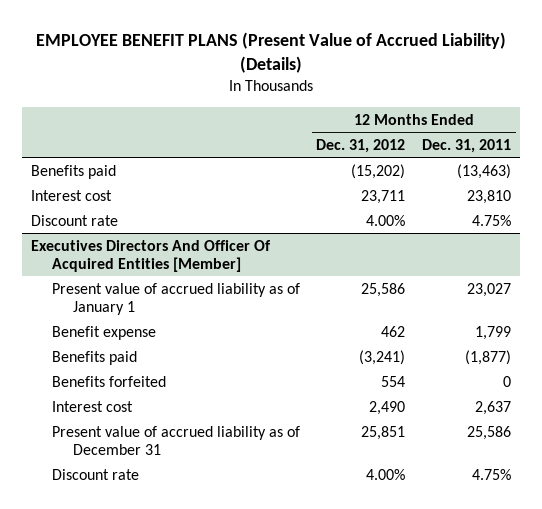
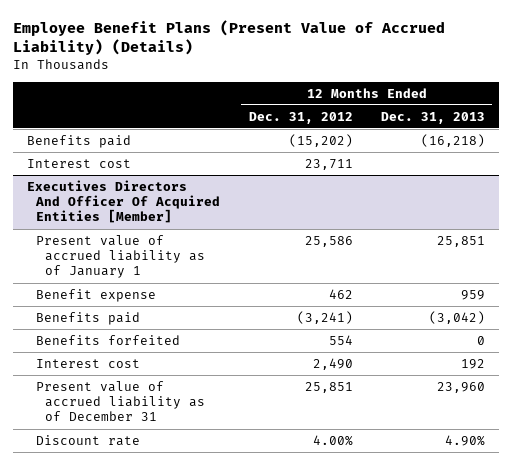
- EMPLOYEE BENEFIT PLANS (Present Value of Accrued Liability) (Details)
+ Employee Benefit Plans (Present Value of Accrued Liability) (Details)
- | 12 Months Ended Dec. 31, 2012 | 12 Months Ended Dec. 31, 2011
+ | 12 Months Ended Dec. 31, 2012 | 12 Months Ended Dec. 31, 2013
- Discount rate | 4.00% | 4.75%

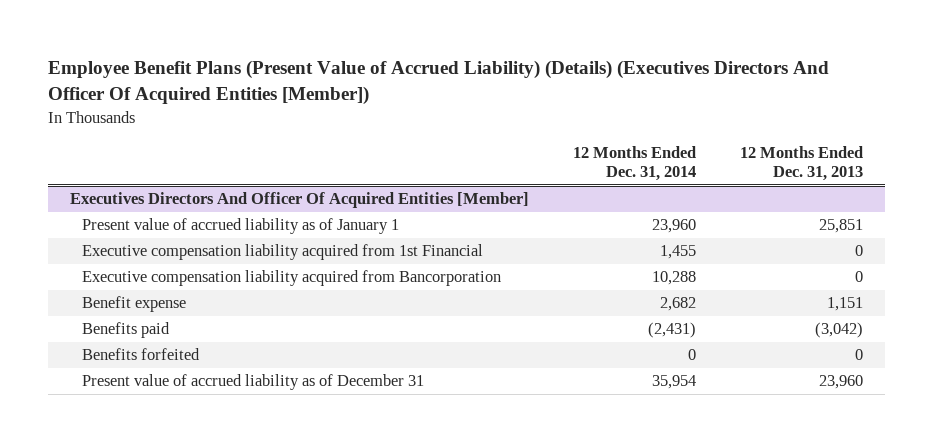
- Employee Benefit Plans (Present Value of Accrued Liability) (Details)
+ Employee Benefit Plans (Present Value of Accrued Liability) (Details) (Executives Directors And Officer Of Acquired Entities [Member])
- | 12 Months Ended Dec. 31, 2012 | 12 Months Ended Dec. 31, 2013
+ | 12 Months Ended Dec. 31, 2014 | 12 Months Ended Dec. 31, 2013
- Benefits paid | (15,202) | (16,218)
- Interest cost | 23,711 |
@ Executives Directors And Officer Of Acquired Entities [Member]
- Benefit expense | 462 | 959
+ Executive compensation liability acquired from 1st Financial | 1,455 | 0
+ Executive compensation liability acquired from Bancorporation | 10,288 | 0
+ Benefit expense | 2,682 | 1,151
- Interest cost | 2,490 | 192
- Discount rate | 4.00% | 4.90%

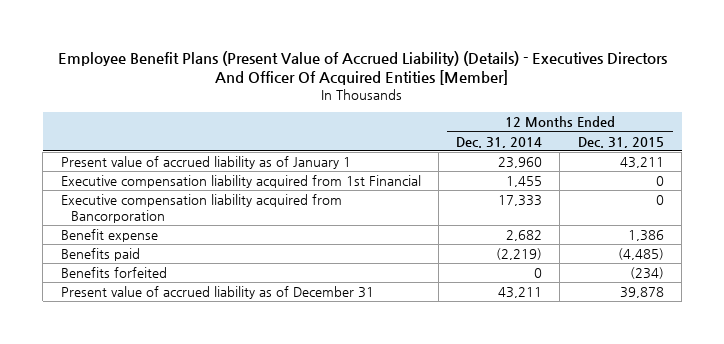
- Employee Benefit Plans (Present Value of Accrued Liability) (Details) (Executives Directors And Officer Of Acquired Entities [Member])
+ Employee Benefit Plans (Present Value of Accrued Liability) (Details) - Executives Directors And Officer Of Acquired Entities [Member]
- | 12 Months Ended Dec. 31, 2014 | 12 Months Ended Dec. 31, 2013
+ | 12 Months Ended Dec. 31, 2014 | 12 Months Ended Dec. 31, 2015
- Executives Directors And Officer Of Acquired Entities [Member]
- Executive compensation liability acquired from Bancorporation | 10,288 | 0
+ Executive compensation liability acquired from Bancorporation | 17,333 | 0
- Benefits paid | (2,431) | (3,042)
+ Benefits paid | (2,219) | (4,485)
- Present value of accrued liability as of December 31 | 35,954 | 23,960
+ Present value of accrued liability as of December 31 | 43,211 | 39,878

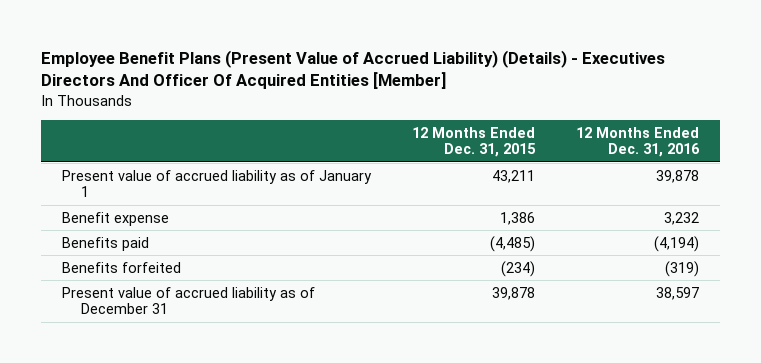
- | 12 Months Ended Dec. 31, 2014 | 12 Months Ended Dec. 31, 2015
+ | 12 Months Ended Dec. 31, 2015 | 12 Months Ended Dec. 31, 2016
- Executive compensation liability acquired from 1st Financial | 1,455 | 0
- Executive compensation liability acquired from Bancorporation | 17,333 | 0

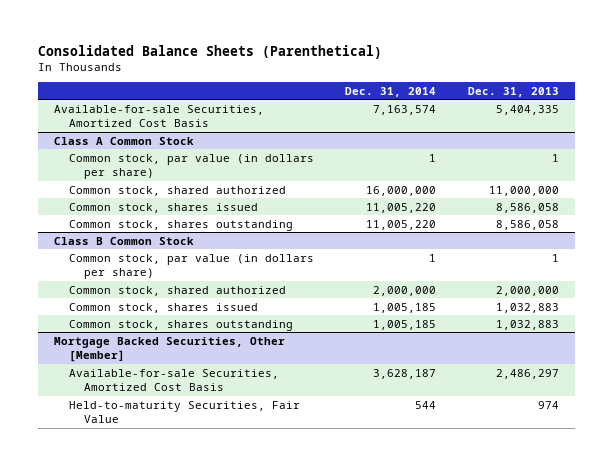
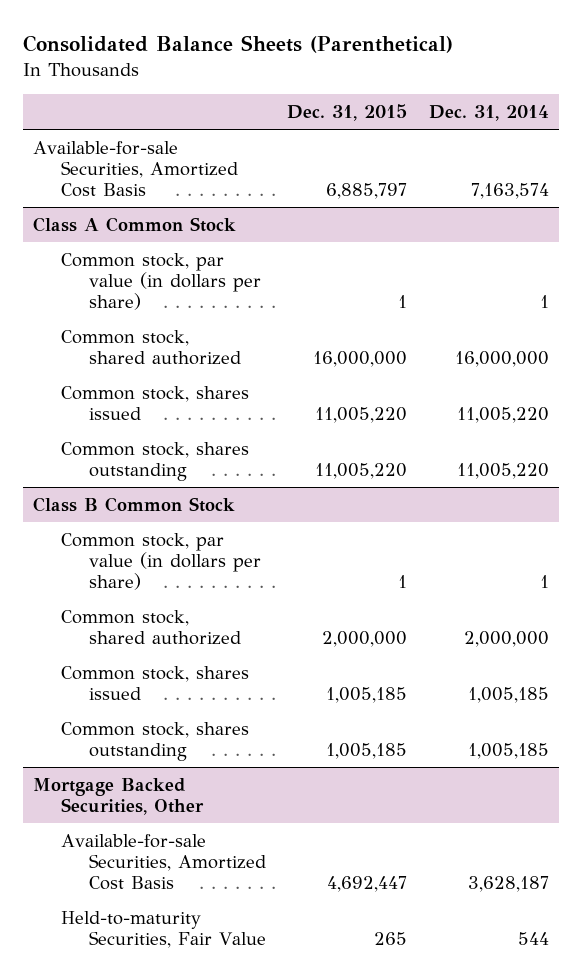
- | Dec. 31, 2014 | Dec. 31, 2013
+ | Dec. 31, 2015 | Dec. 31, 2014
- Mortgage Backed Securities, Other [Member]
+ Mortgage Backed Securities, Other

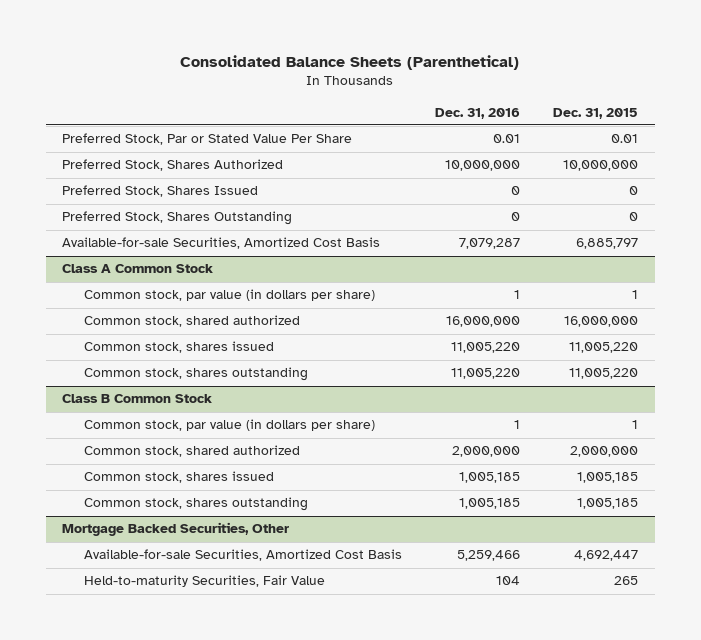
- | Dec. 31, 2015 | Dec. 31, 2014
+ | Dec. 31, 2016 | Dec. 31, 2015
+ Preferred Stock, Par or Stated Value Per Share | 0.01 | 0.01
+ Preferred Stock, Shares Authorized | 10,000,000 | 10,000,000
+ Preferred Stock, Shares Issued | 0 | 0
+ Preferred Stock, Shares Outstanding | 0 | 0

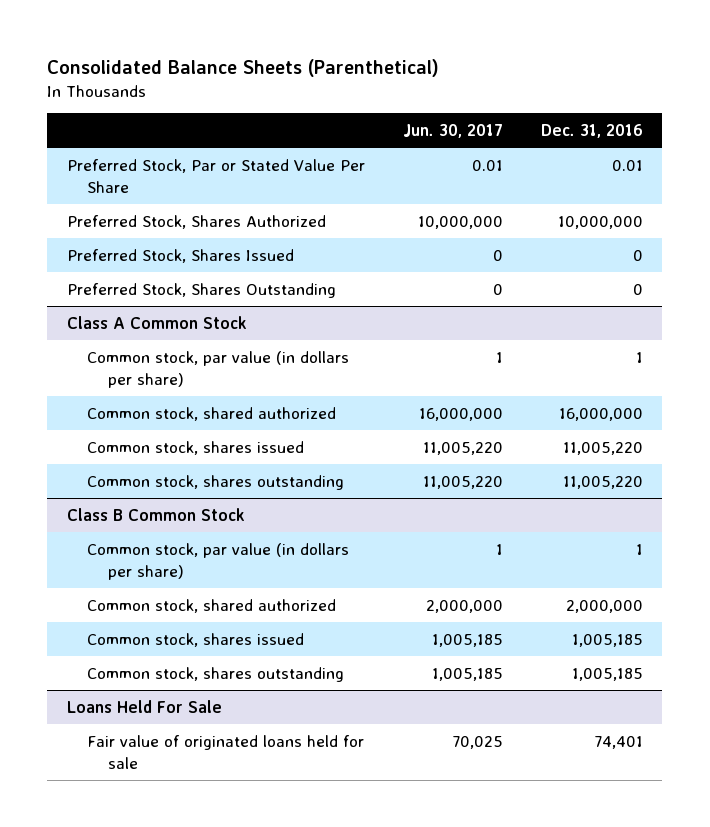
- | Dec. 31, 2016 | Dec. 31, 2015
+ | Jun. 30, 2017 | Dec. 31, 2016
- Available-for-sale Securities, Amortized Cost Basis | 7,079,287 | 6,885,797
- Mortgage Backed Securities, Other
- Available-for-sale Securities, Amortized Cost Basis | 5,259,466 | 4,692,447
- Held-to-maturity Securities, Fair Value | 104 | 265
+ Loans Held For Sale
+ Fair value of originated loans held for sale | 70,025 | 74,401

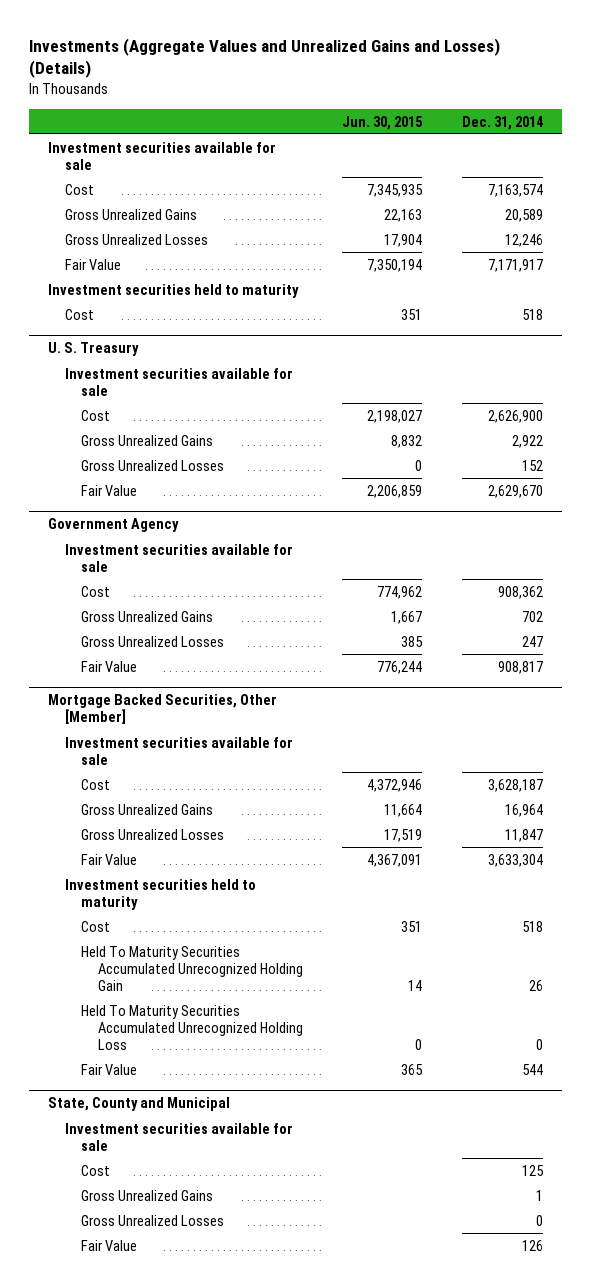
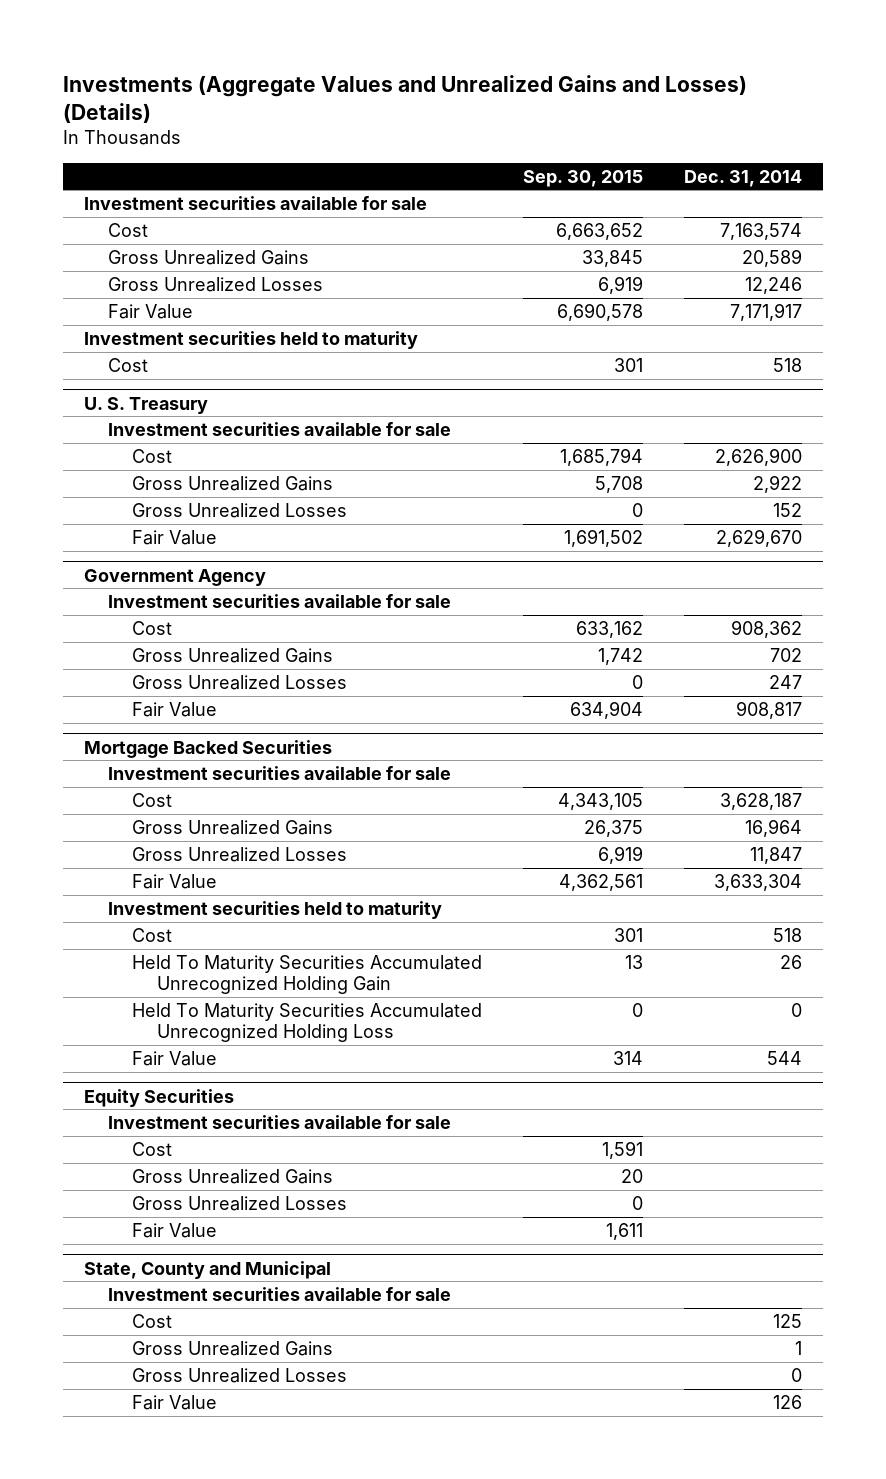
- | Jun. 30, 2015 | Dec. 31, 2014
+ | Sep. 30, 2015 | Dec. 31, 2014
- Mortgage Backed Securities, Other [Member]
+ Mortgage Backed Securities
+ Equity Securities
+ Investment securities available for sale
+ Cost | 1,591 |
+ Gross Unrealized Gains | 20 |
+ Gross Unrealized Losses | 0 |
+ Fair Value | 1,611 |

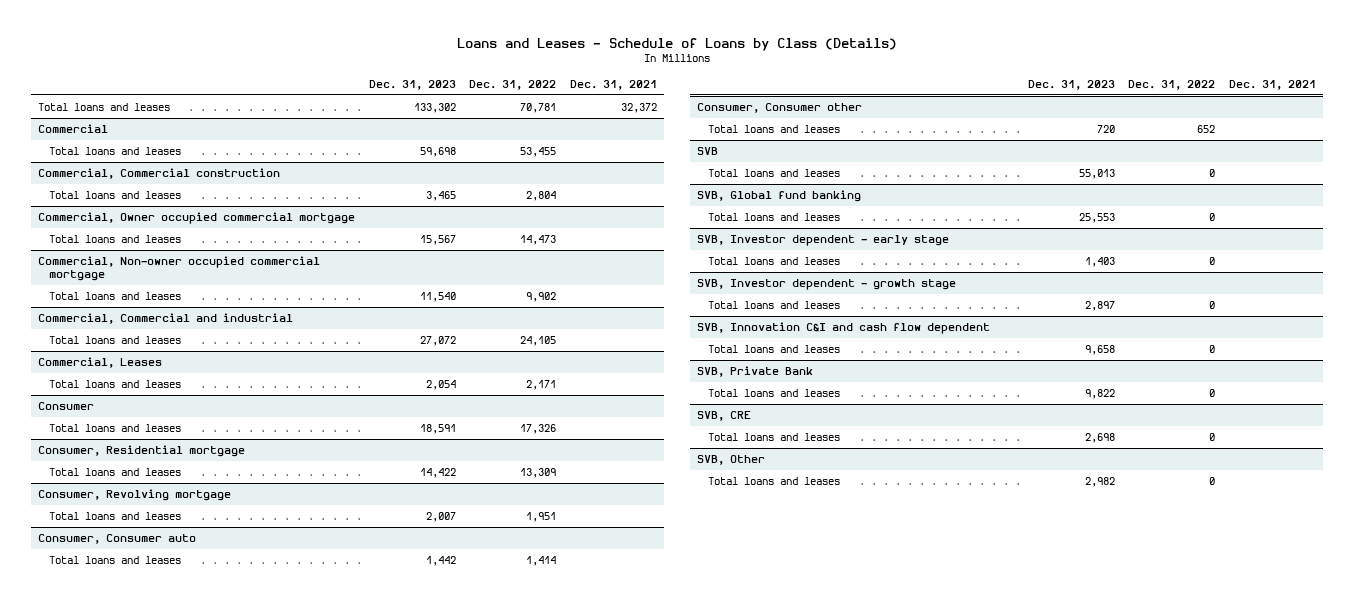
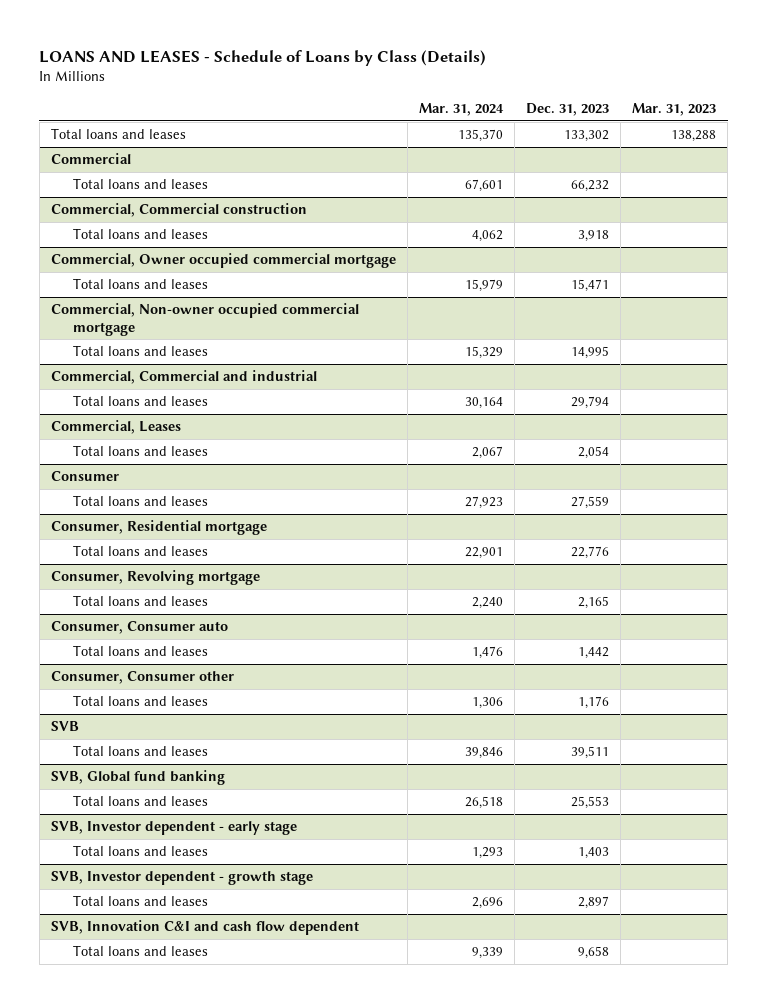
- Loans and Leases - Schedule of Loans by Class (Details)
+ LOANS AND LEASES - Schedule of Loans by Class (Details)
- | Dec. 31, 2023 | Dec. 31, 2022 | Dec. 31, 2021
+ | Mar. 31, 2024 | Dec. 31, 2023 | Mar. 31, 2023
@ Commercial
- Total loans and leases | 59,698 | 53,455 |
+ Total loans and leases | 67,601 | 66,232 |
@ Commercial, Commercial construction
- Total loans and leases | 3,465 | 2,804 |
+ Total loans and leases | 4,062 | 3,918 |
@ Commercial, Owner occupied commercial mortgage
- Total loans and leases | 15,567 | 14,473 |
+ Total loans and leases | 15,979 | 15,471 |
@ Commercial, Non-owner occupied commercial mortgage
- Total loans and leases | 11,540 | 9,902 |
+ Total loans and leases | 15,329 | 14,995 |
@ Commercial, Commercial and industrial
- Total loans and leases | 27,072 | 24,105 |
+ Total loans and leases | 30,164 | 29,794 |
@ Consumer
- Total loans and leases | 18,591 | 17,326 |
+ Total loans and leases | 27,923 | 27,559 |
@ Consumer, Residential mortgage
- Total loans and leases | 14,422 | 13,309 |
+ Total loans and leases | 22,901 | 22,776 |
@ Consumer, Revolving mortgage
- Total loans and leases | 2,007 | 1,951 |
+ Total loans and leases | 2,240 | 2,165 |
@ Consumer, Consumer other
- Total loans and leases | 720 | 652 |
+ Total loans and leases | 1,306 | 1,176 |
@ SVB
- Total loans and leases | 55,013 | 0 |
+ Total loans and leases | 39,846 | 39,511 |
- SVB, Private Bank
- Total loans and leases | 9,822 | 0 |
- SVB, CRE
- Total loans and leases | 2,698 | 0 |
- SVB, Other
- Total loans and leases | 2,982 | 0 |

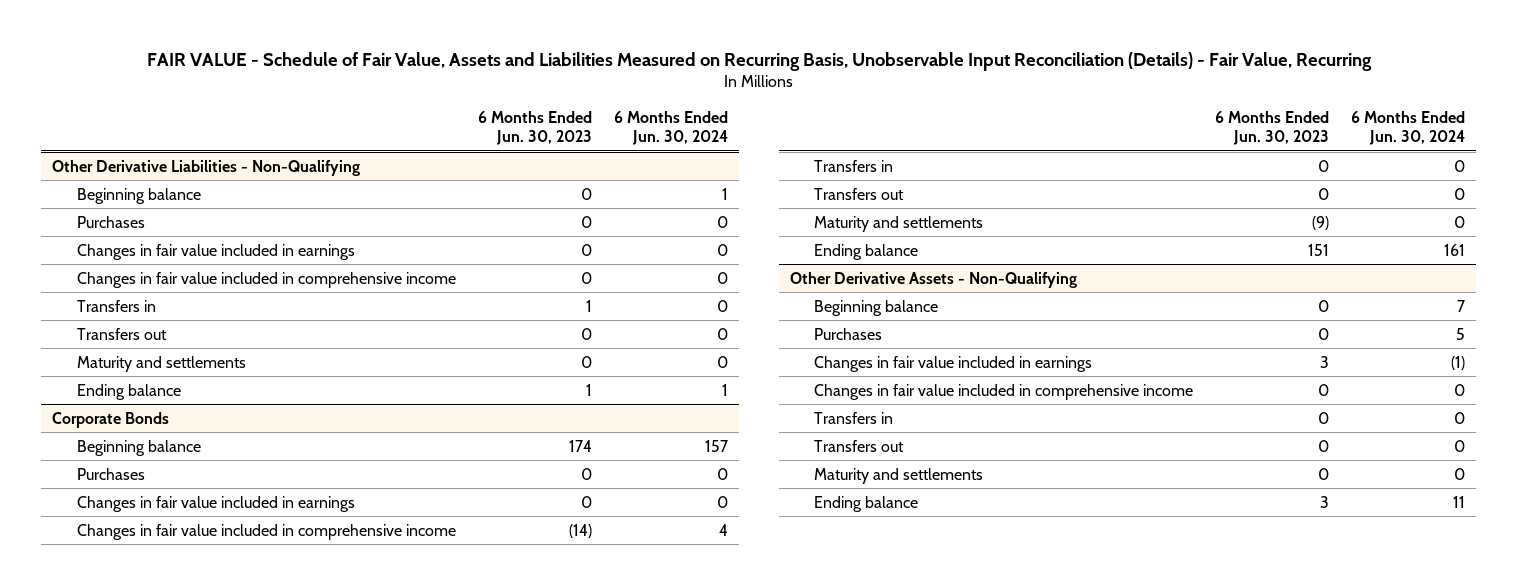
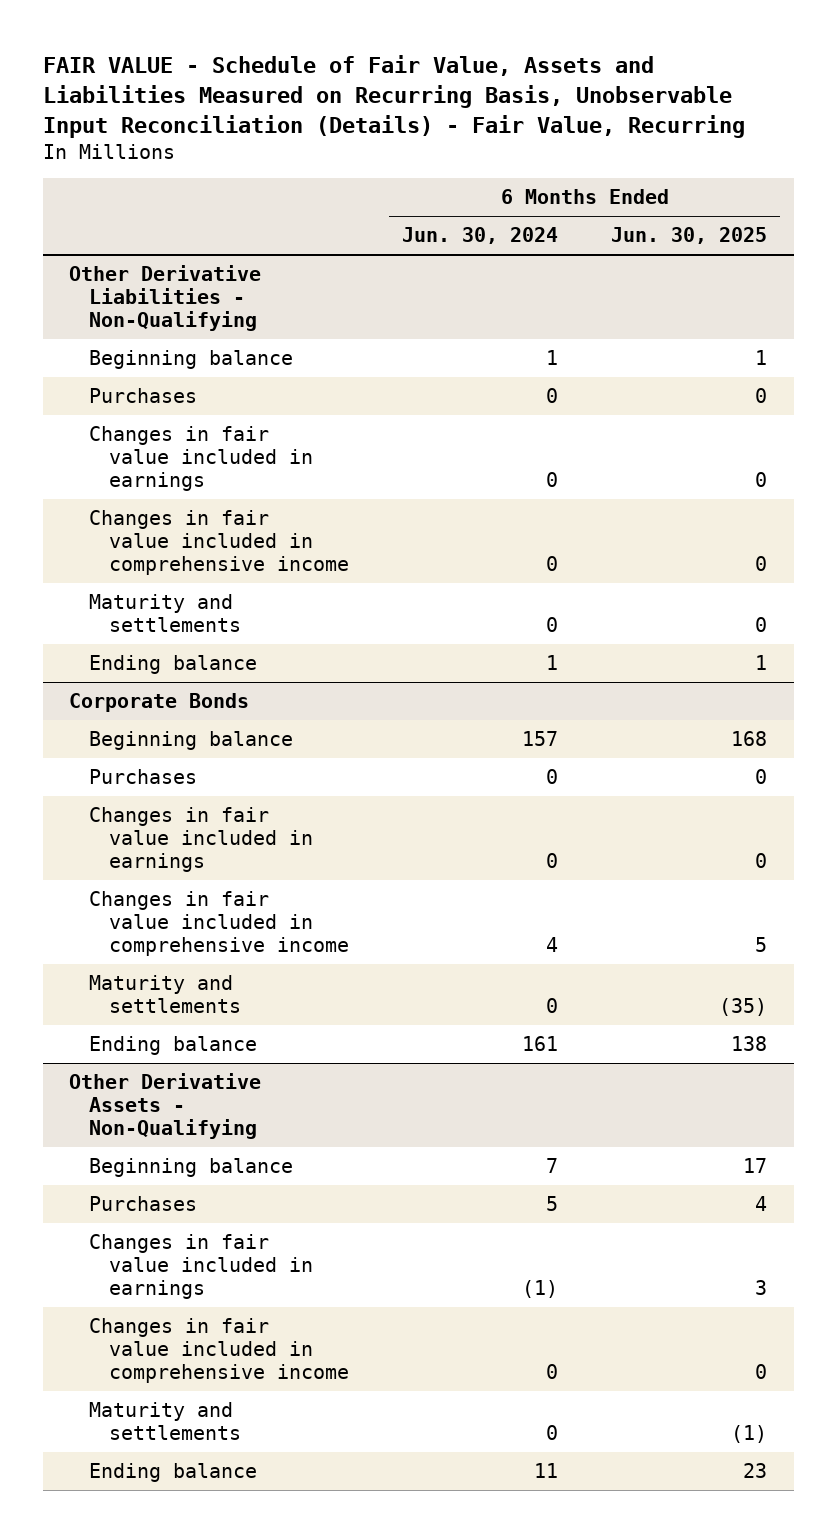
- | 6 Months Ended Jun. 30, 2023 | 6 Months Ended Jun. 30, 2024
+ | 6 Months Ended Jun. 30, 2024 | 6 Months Ended Jun. 30, 2025
@ Other Derivative Liabilities - Non-Qualifying
- Transfers in | 1 | 0
- Transfers out | 0 | 0
@ Corporate Bonds
- Transfers in | 0 | 0
- Transfers out | 0 | 0
@ Other Derivative Assets - Non-Qualifying
- Transfers in | 0 | 0
- Transfers out | 0 | 0

